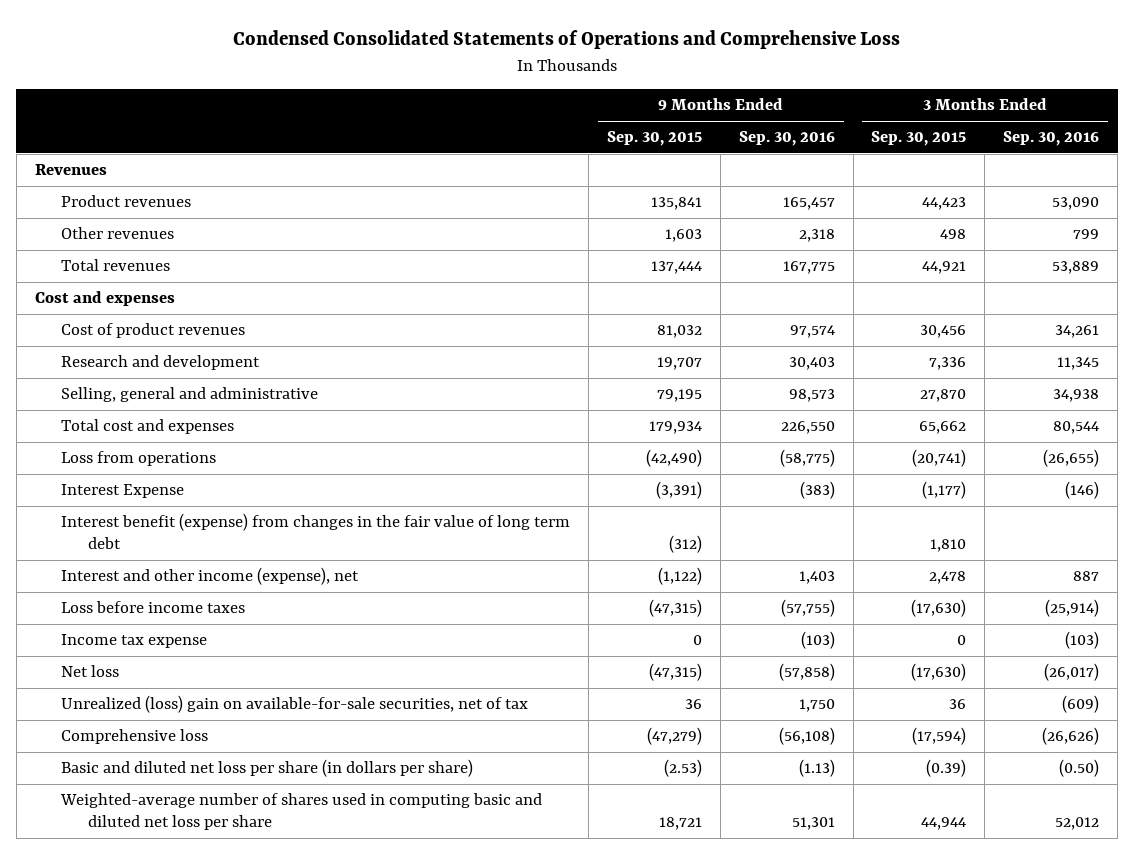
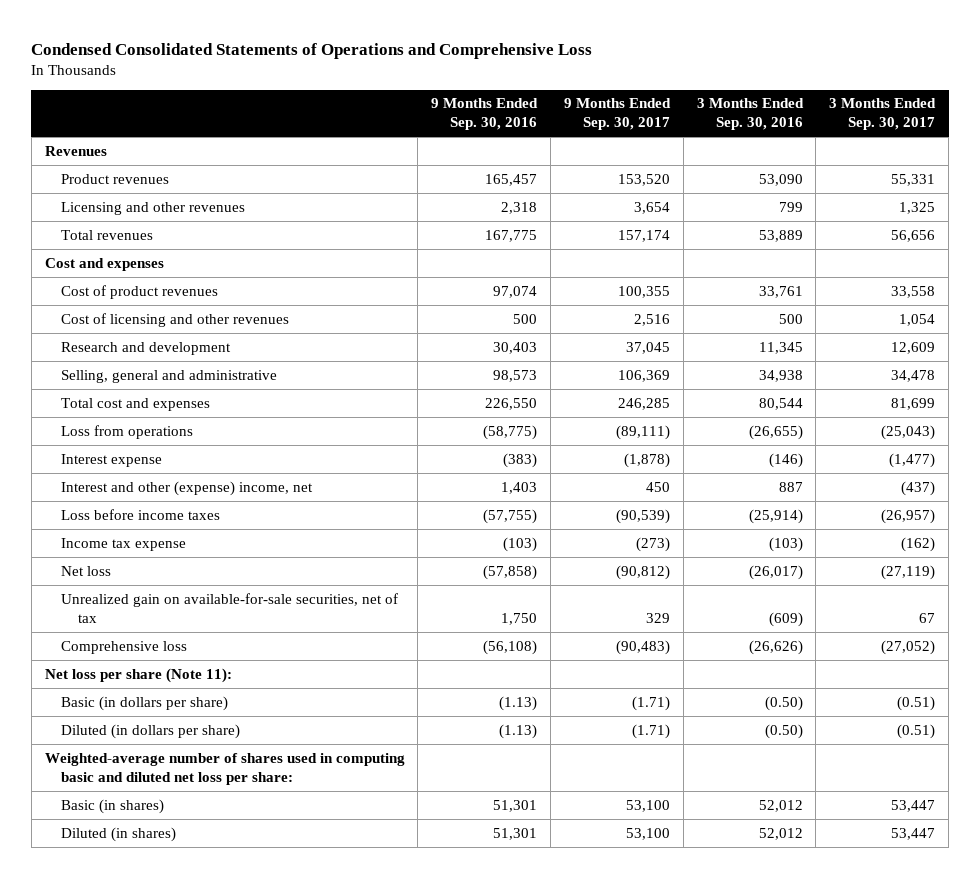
- | 9 Months Ended Sep. 30, 2015 | 9 Months Ended Sep. 30, 2016 | 3 Months Ended Sep. 30, 2015 | 3 Months Ended Sep. 30, 2016
+ | 9 Months Ended Sep. 30, 2016 | 9 Months Ended Sep. 30, 2017 | 3 Months Ended Sep. 30, 2016 | 3 Months Ended Sep. 30, 2017
- Other revenues | 1,603 | 2,318 | 498 | 799
+ Licensing and other revenues | 2,318 | 3,654 | 799 | 1,325
- Cost of product revenues | 81,032 | 97,574 | 30,456 | 34,261
+ Cost of product revenues | 97,074 | 100,355 | 33,761 | 33,558
+ Cost of licensing and other revenues | 500 | 2,516 | 500 | 1,054
- Interest Expense | (3,391) | (383) | (1,177) | (146)
- Interest benefit (expense) from changes in the fair value of long term debt | (312) | | 1,810 |
- Interest and other income (expense), net | (1,122) | 1,403 | 2,478 | 887
+ Interest expense | (383) | (1,878) | (146) | (1,477)
+ Interest and other (expense) income, net | 1,403 | 450 | 887 | (437)
- Unrealized (loss) gain on available-for-sale securities, net of tax | 36 | 1,750 | 36 | (609)
+ Unrealized gain on available-for-sale securities, net of tax | 1,750 | 329 | (609) | 67
- Basic and diluted net loss per share (in dollars per share) | (2.53) | (1.13) | (0.39) | (0.50)
- Weighted-average number of shares used in computing basic and diluted net loss per share | 18,721 | 51,301 | 44,944 | 52,012
+ Net loss per share (Note 11):
+ Basic (in dollars per share) | (1.13) | (1.71) | (0.50) | (0.51)
+ Diluted (in dollars per share) | (1.13) | (1.71) | (0.50) | (0.51)
+ Weighted-average number of shares used in computing basic and diluted net loss per share:
+ Basic (in shares) | 51,301 | 53,100 | 52,012 | 53,447
+ Diluted (in shares) | 51,301 | 53,100 | 52,012 | 53,447

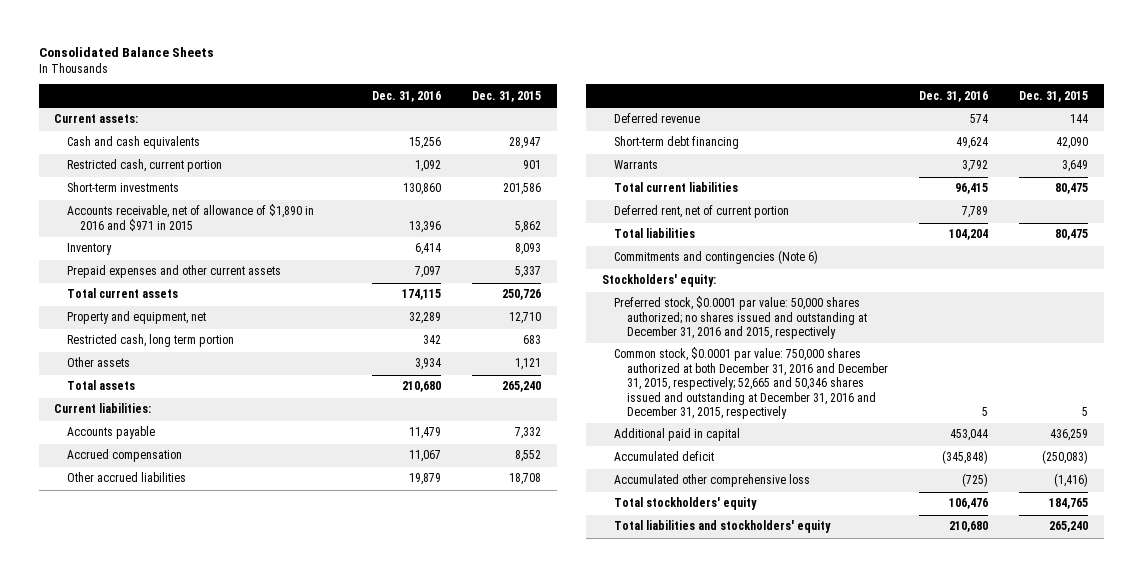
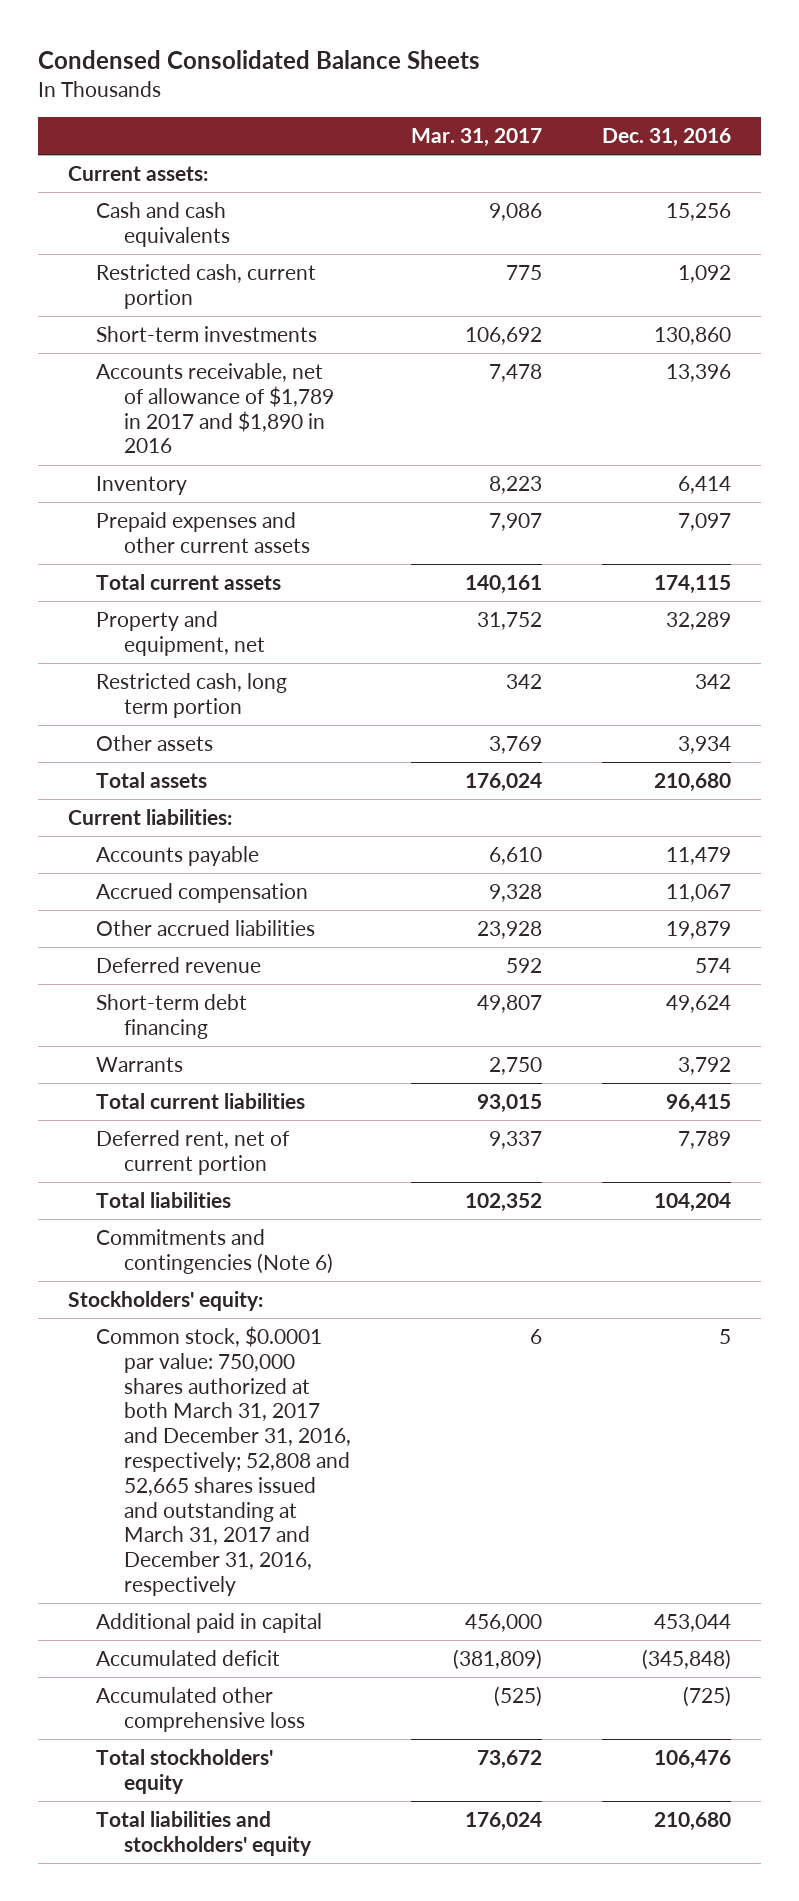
- Consolidated Balance Sheets
+ Condensed Consolidated Balance Sheets
- | Dec. 31, 2016 | Dec. 31, 2015
+ | Mar. 31, 2017 | Dec. 31, 2016
- Accounts receivable, net of allowance of $1,890 in 2016 and $971 in 2015 | 13,396 | 5,862
+ Accounts receivable, net of allowance of $1,789 in 2017 and $1,890 in 2016 | 7,478 | 13,396
- Preferred stock, $0.0001 par value: 50,000 shares authorized; no shares issued and outstanding at December 31, 2016 and 2015, respectively
- Common stock, $0.0001 par value: 750,000 shares authorized at both December 31, 2016 and December 31, 2015, respectively; 52,665 and 50,346 shares issued and outstanding at December 31, 2016 and December 31, 2015, respectively | 5 | 5
+ Common stock, $0.0001 par value: 750,000 shares authorized at both March 31, 2017 and December 31, 2016, respectively; 52,808 and 52,665 shares issued and outstanding at March 31, 2017 and December 31, 2016, respectively | 6 | 5

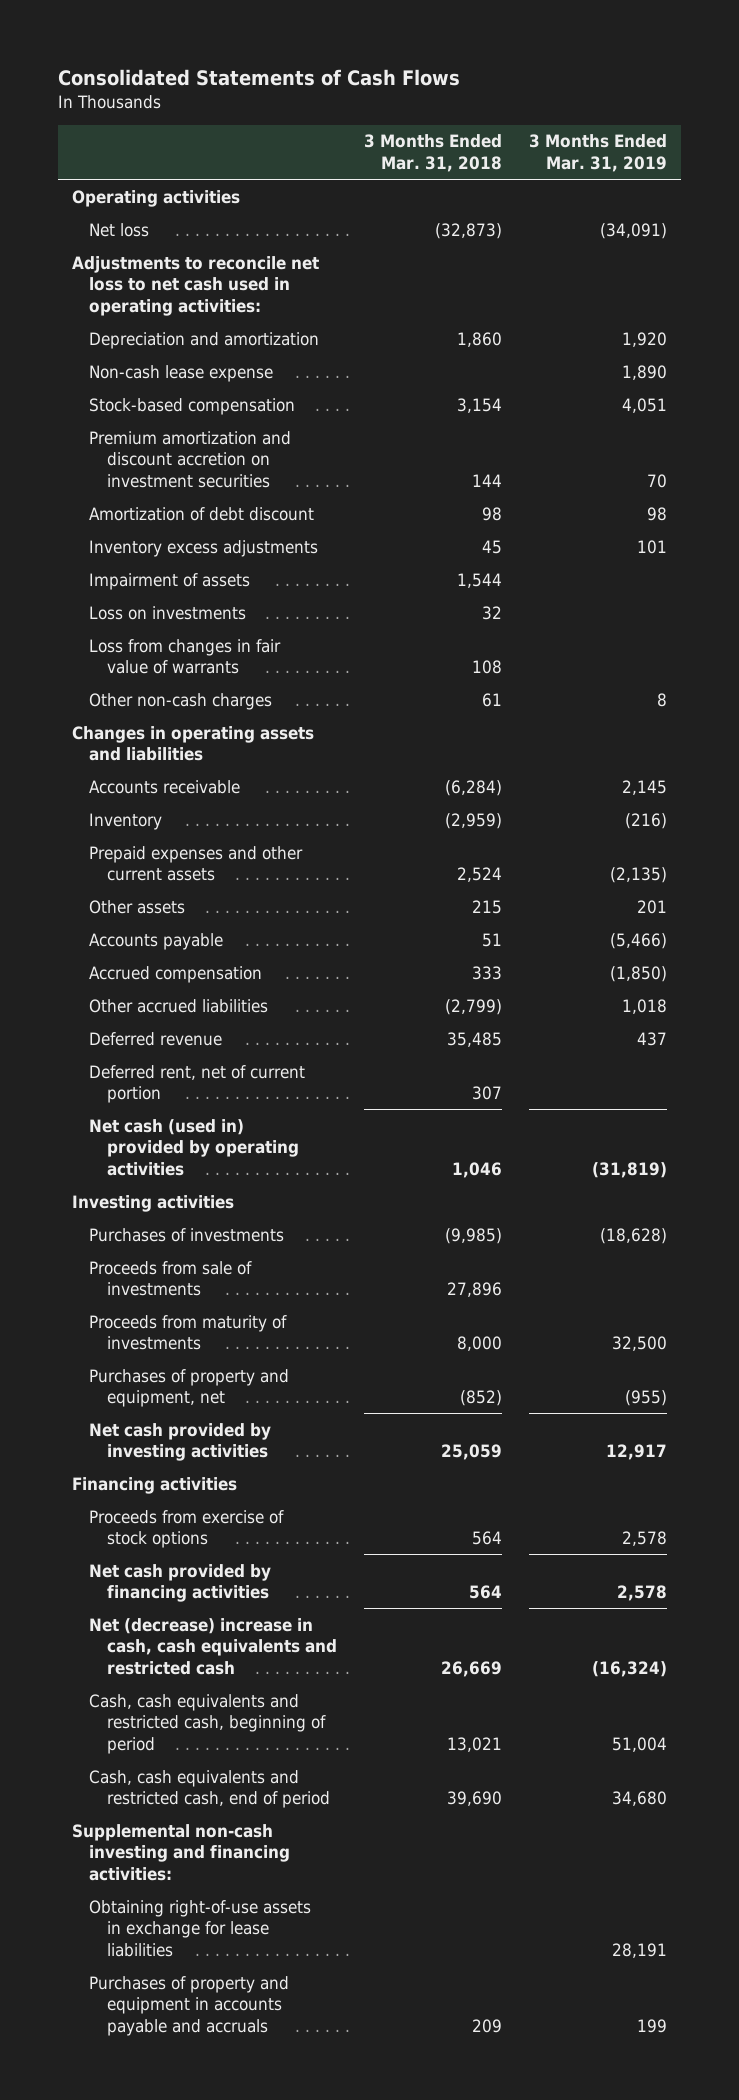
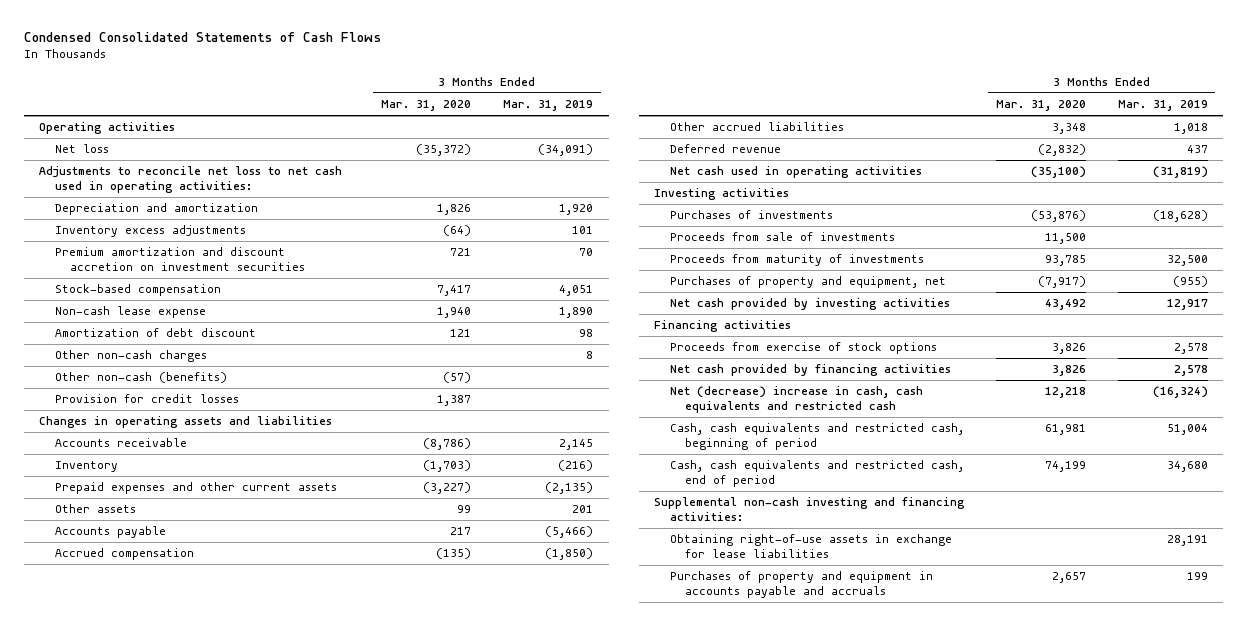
- Consolidated Statements of Cash Flows
+ Condensed Consolidated Statements of Cash Flows
- | 3 Months Ended Mar. 31, 2018 | 3 Months Ended Mar. 31, 2019
+ | 3 Months Ended Mar. 31, 2020 | 3 Months Ended Mar. 31, 2019
moved up: Inventory excess adjustments | (64) | 101
moved down: Stock-based compensation | 7,417 | 4,051
moved down: Non-cash lease expense | 1,940 | 1,890
- Impairment of assets | 1,544 |
- Loss on investments | 32 |
- Loss from changes in fair value of warrants | 108 |
+ Other non-cash (benefits) | (57) |
+ Provision for credit losses | 1,387 |
- Deferred rent, net of current portion | 307 |
- Net cash (used in) provided by operating activities | 1,046 | (31,819)
+ Net cash used in operating activities | (35,100) | (31,819)

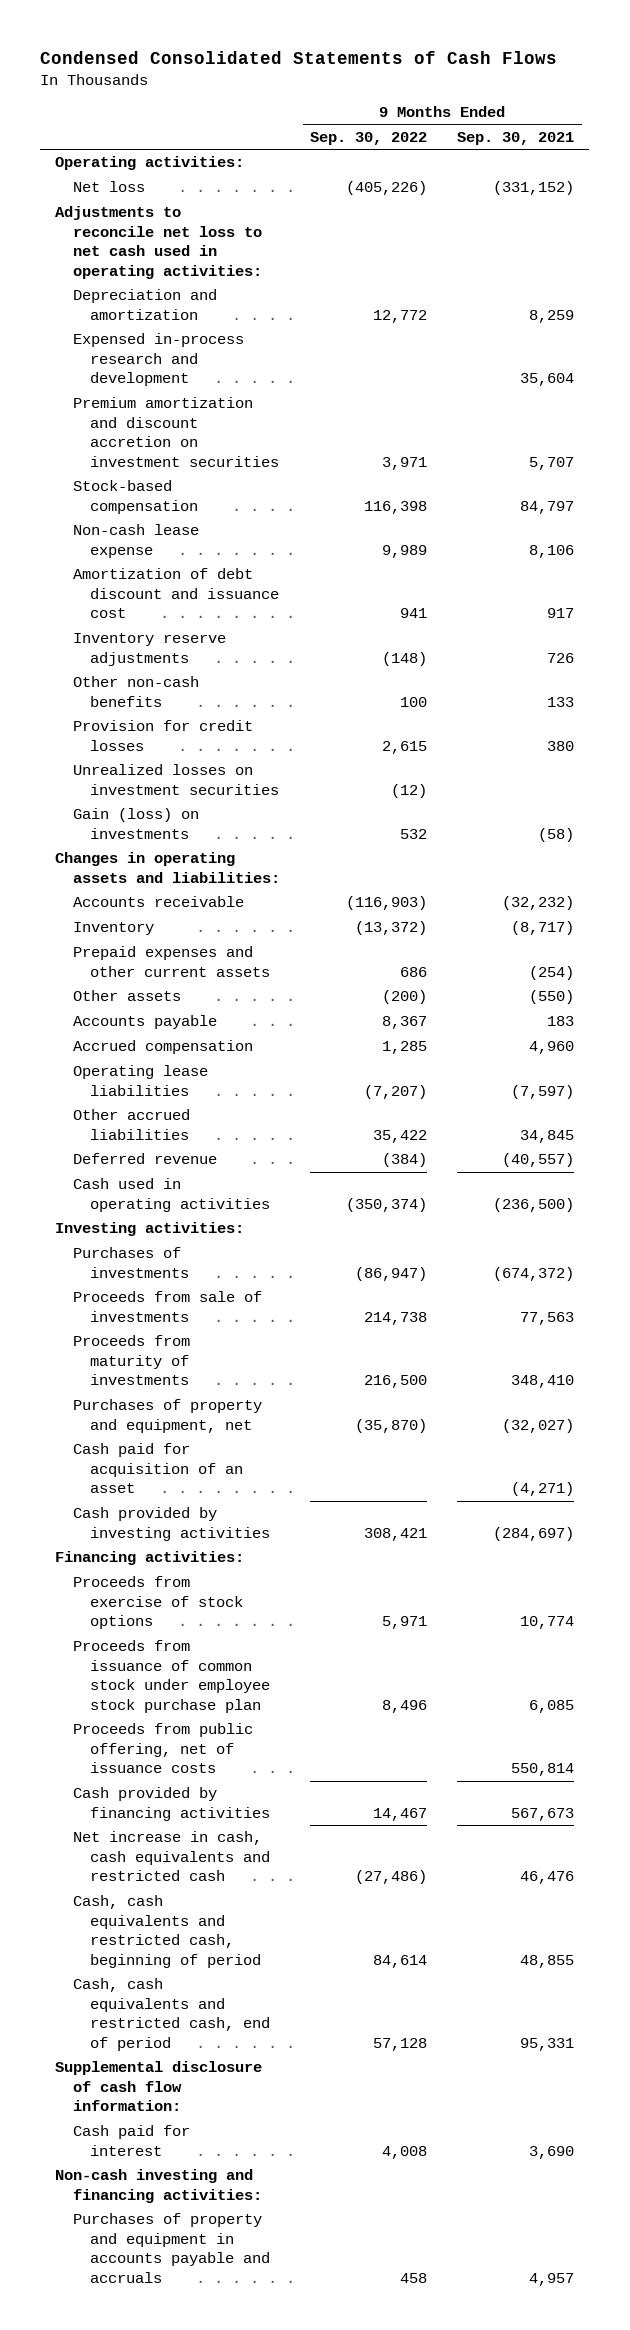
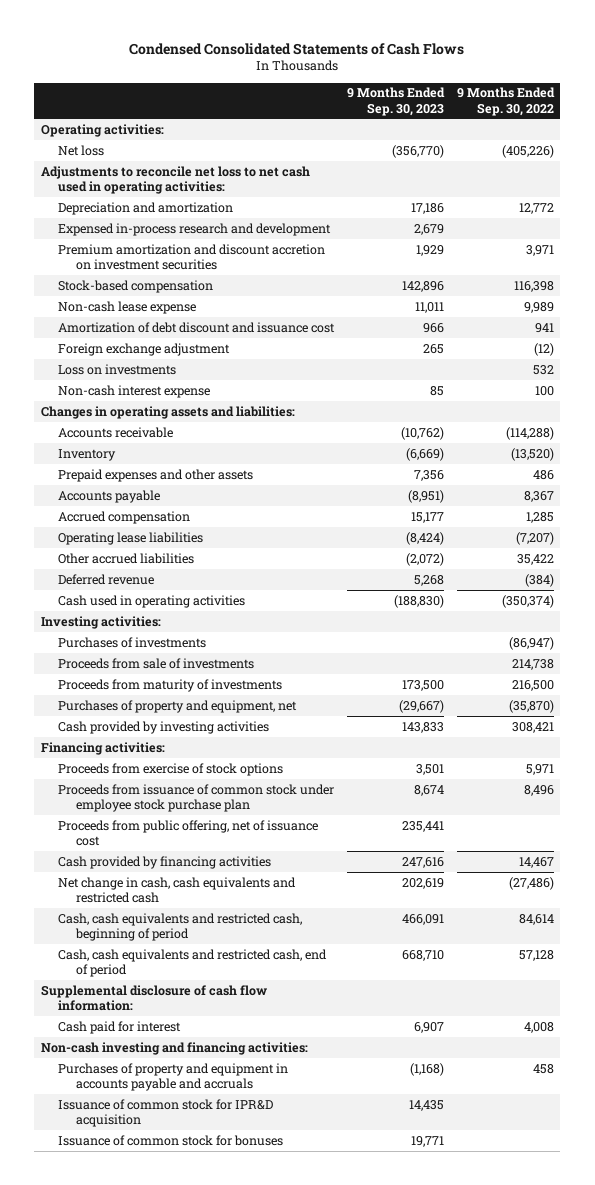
- | 9 Months Ended Sep. 30, 2022 | 9 Months Ended Sep. 30, 2021
+ | 9 Months Ended Sep. 30, 2023 | 9 Months Ended Sep. 30, 2022
- Inventory reserve adjustments | (148) | 726
- Other non-cash benefits | 100 | 133
- Provision for credit losses | 2,615 | 380
- Unrealized losses on investment securities | (12) |
- Gain (loss) on investments | 532 | (58)
+ Foreign exchange adjustment | 265 | (12)
+ Loss on investments | | 532
+ Non-cash interest expense | 85 | 100
- Accounts receivable | (116,903) | (32,232)
- Inventory | (13,372) | (8,717)
- Prepaid expenses and other current assets | 686 | (254)
- Other assets | (200) | (550)
+ Accounts receivable | (10,762) | (114,288)
+ Inventory | (6,669) | (13,520)
+ Prepaid expenses and other assets | 7,356 | 486
- Cash paid for acquisition of an asset | | (4,271)
- Proceeds from public offering, net of issuance costs | | 550,814
+ Proceeds from public offering, net of issuance cost | 235,441 |
- Net increase in cash, cash equivalents and restricted cash | (27,486) | 46,476
+ Net change in cash, cash equivalents and restricted cash | 202,619 | (27,486)
+ Issuance of common stock for IPR&D acquisition | 14,435 |
+ Issuance of common stock for bonuses | 19,771 |

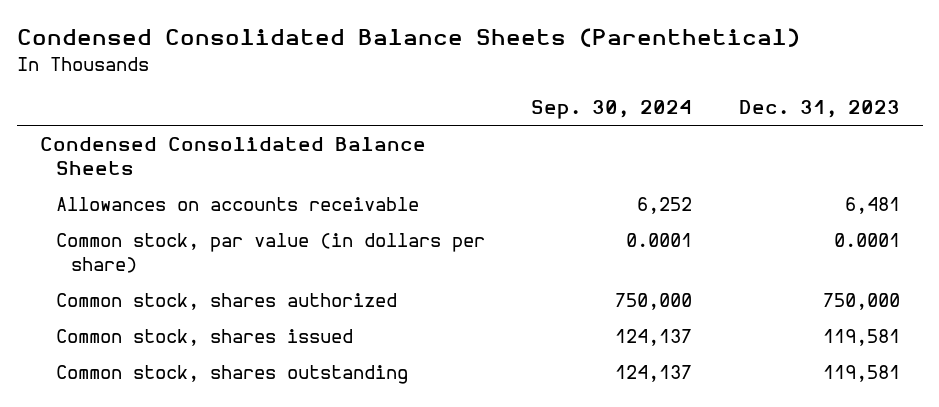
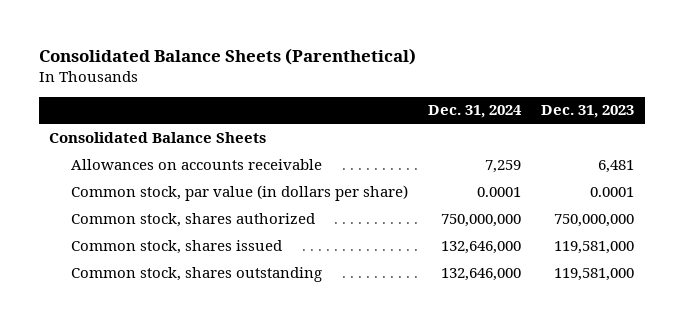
- Condensed Consolidated Balance Sheets (Parenthetical)
+ Consolidated Balance Sheets (Parenthetical)
- | Sep. 30, 2024 | Dec. 31, 2023
+ | Dec. 31, 2024 | Dec. 31, 2023
- Condensed Consolidated Balance Sheets
+ Consolidated Balance Sheets
- Common stock, shares authorized | 750,000 | 750,000
- Common stock, shares issued | 124,137 | 119,581
- Common stock, shares outstanding | 124,137 | 119,581
+ Common stock, shares authorized | 750,000,000 | 750,000,000
+ Common stock, shares issued | 132,646,000 | 119,581,000
+ Common stock, shares outstanding | 132,646,000 | 119,581,000

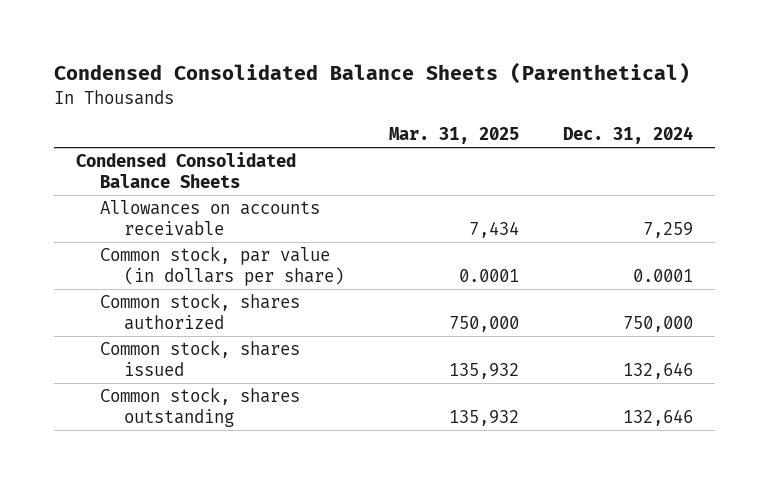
- Consolidated Balance Sheets (Parenthetical)
+ Condensed Consolidated Balance Sheets (Parenthetical)
- | Dec. 31, 2024 | Dec. 31, 2023
+ | Mar. 31, 2025 | Dec. 31, 2024
- Consolidated Balance Sheets
+ Condensed Consolidated Balance Sheets
- Common stock, shares authorized | 750,000,000 | 750,000,000
- Common stock, shares issued | 132,646,000 | 119,581,000
- Common stock, shares outstanding | 132,646,000 | 119,581,000
+ Common stock, shares authorized | 750,000 | 750,000
+ Common stock, shares issued | 135,932 | 132,646
+ Common stock, shares outstanding | 135,932 | 132,646

